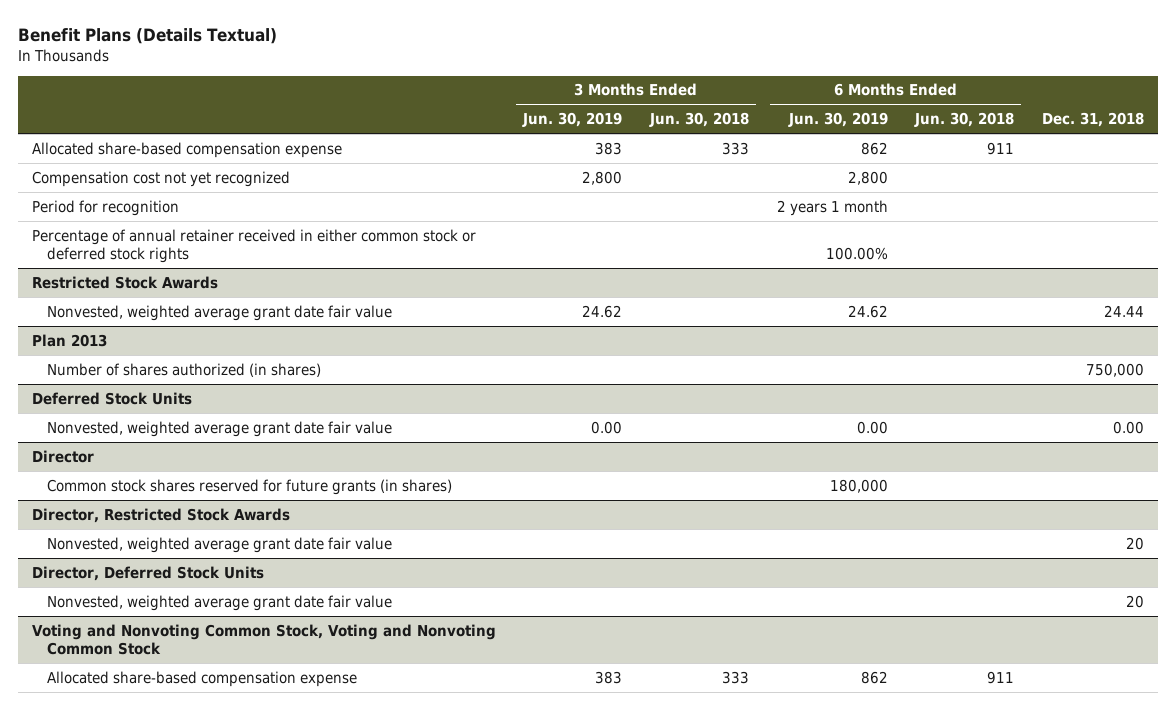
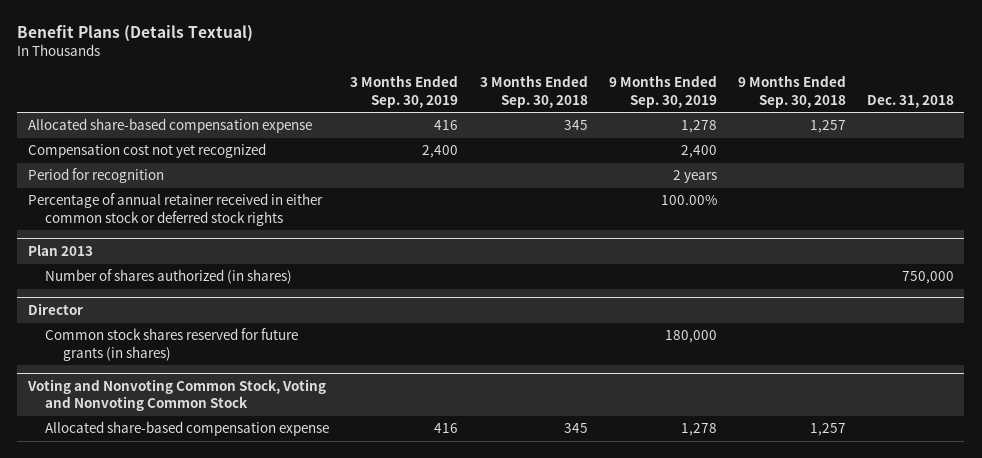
- | 3 Months Ended Jun. 30, 2019 | 3 Months Ended Jun. 30, 2018 | 6 Months Ended Jun. 30, 2019 | 6 Months Ended Jun. 30, 2018 | Dec. 31, 2018
+ | 3 Months Ended Sep. 30, 2019 | 3 Months Ended Sep. 30, 2018 | 9 Months Ended Sep. 30, 2019 | 9 Months Ended Sep. 30, 2018 | Dec. 31, 2018
- Restricted Stock Awards
- Nonvested, weighted average grant date fair value | 24.62 | | 24.62 | | 24.44
- Deferred Stock Units
- Nonvested, weighted average grant date fair value | 0.00 | | 0.00 | | 0.00
- Director, Restricted Stock Awards
- Nonvested, weighted average grant date fair value | | | | | 20
- Director, Deferred Stock Units
- Nonvested, weighted average grant date fair value | | | | | 20

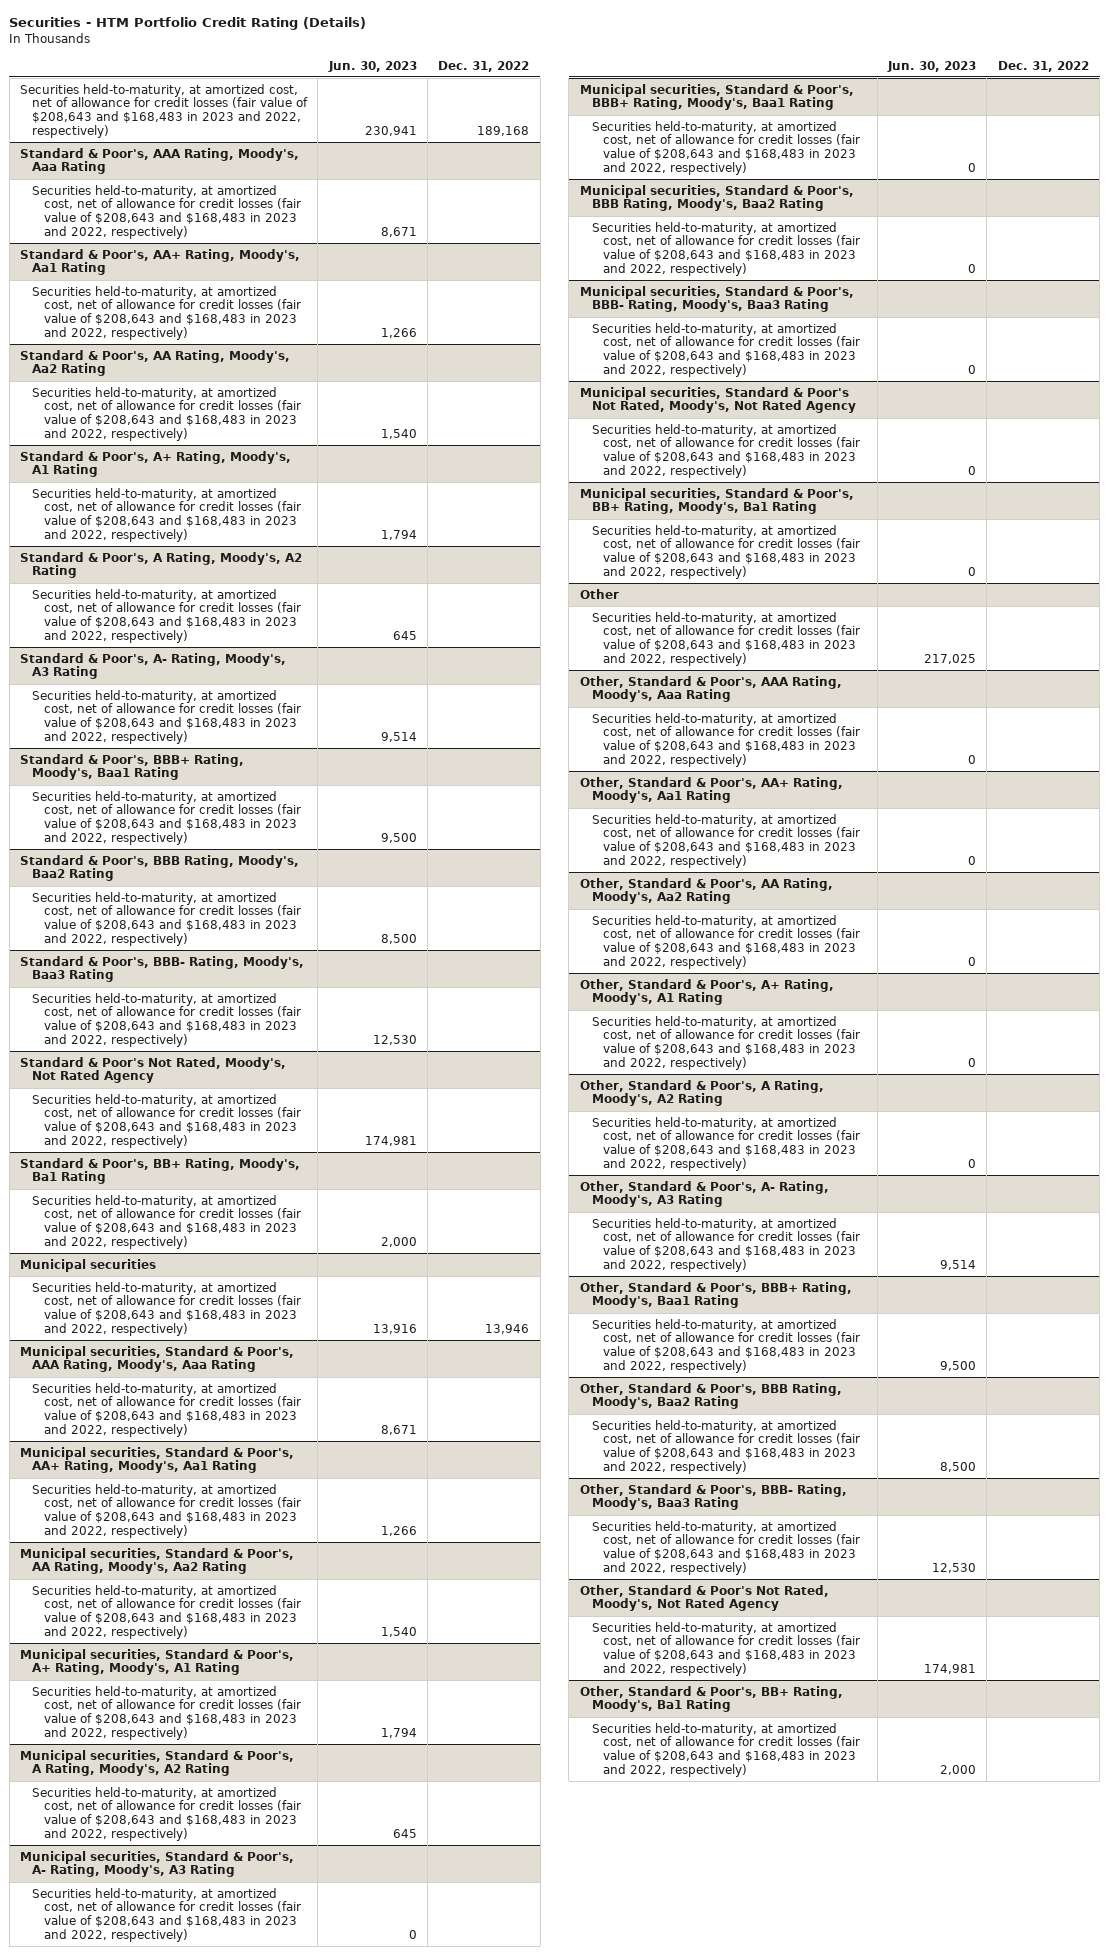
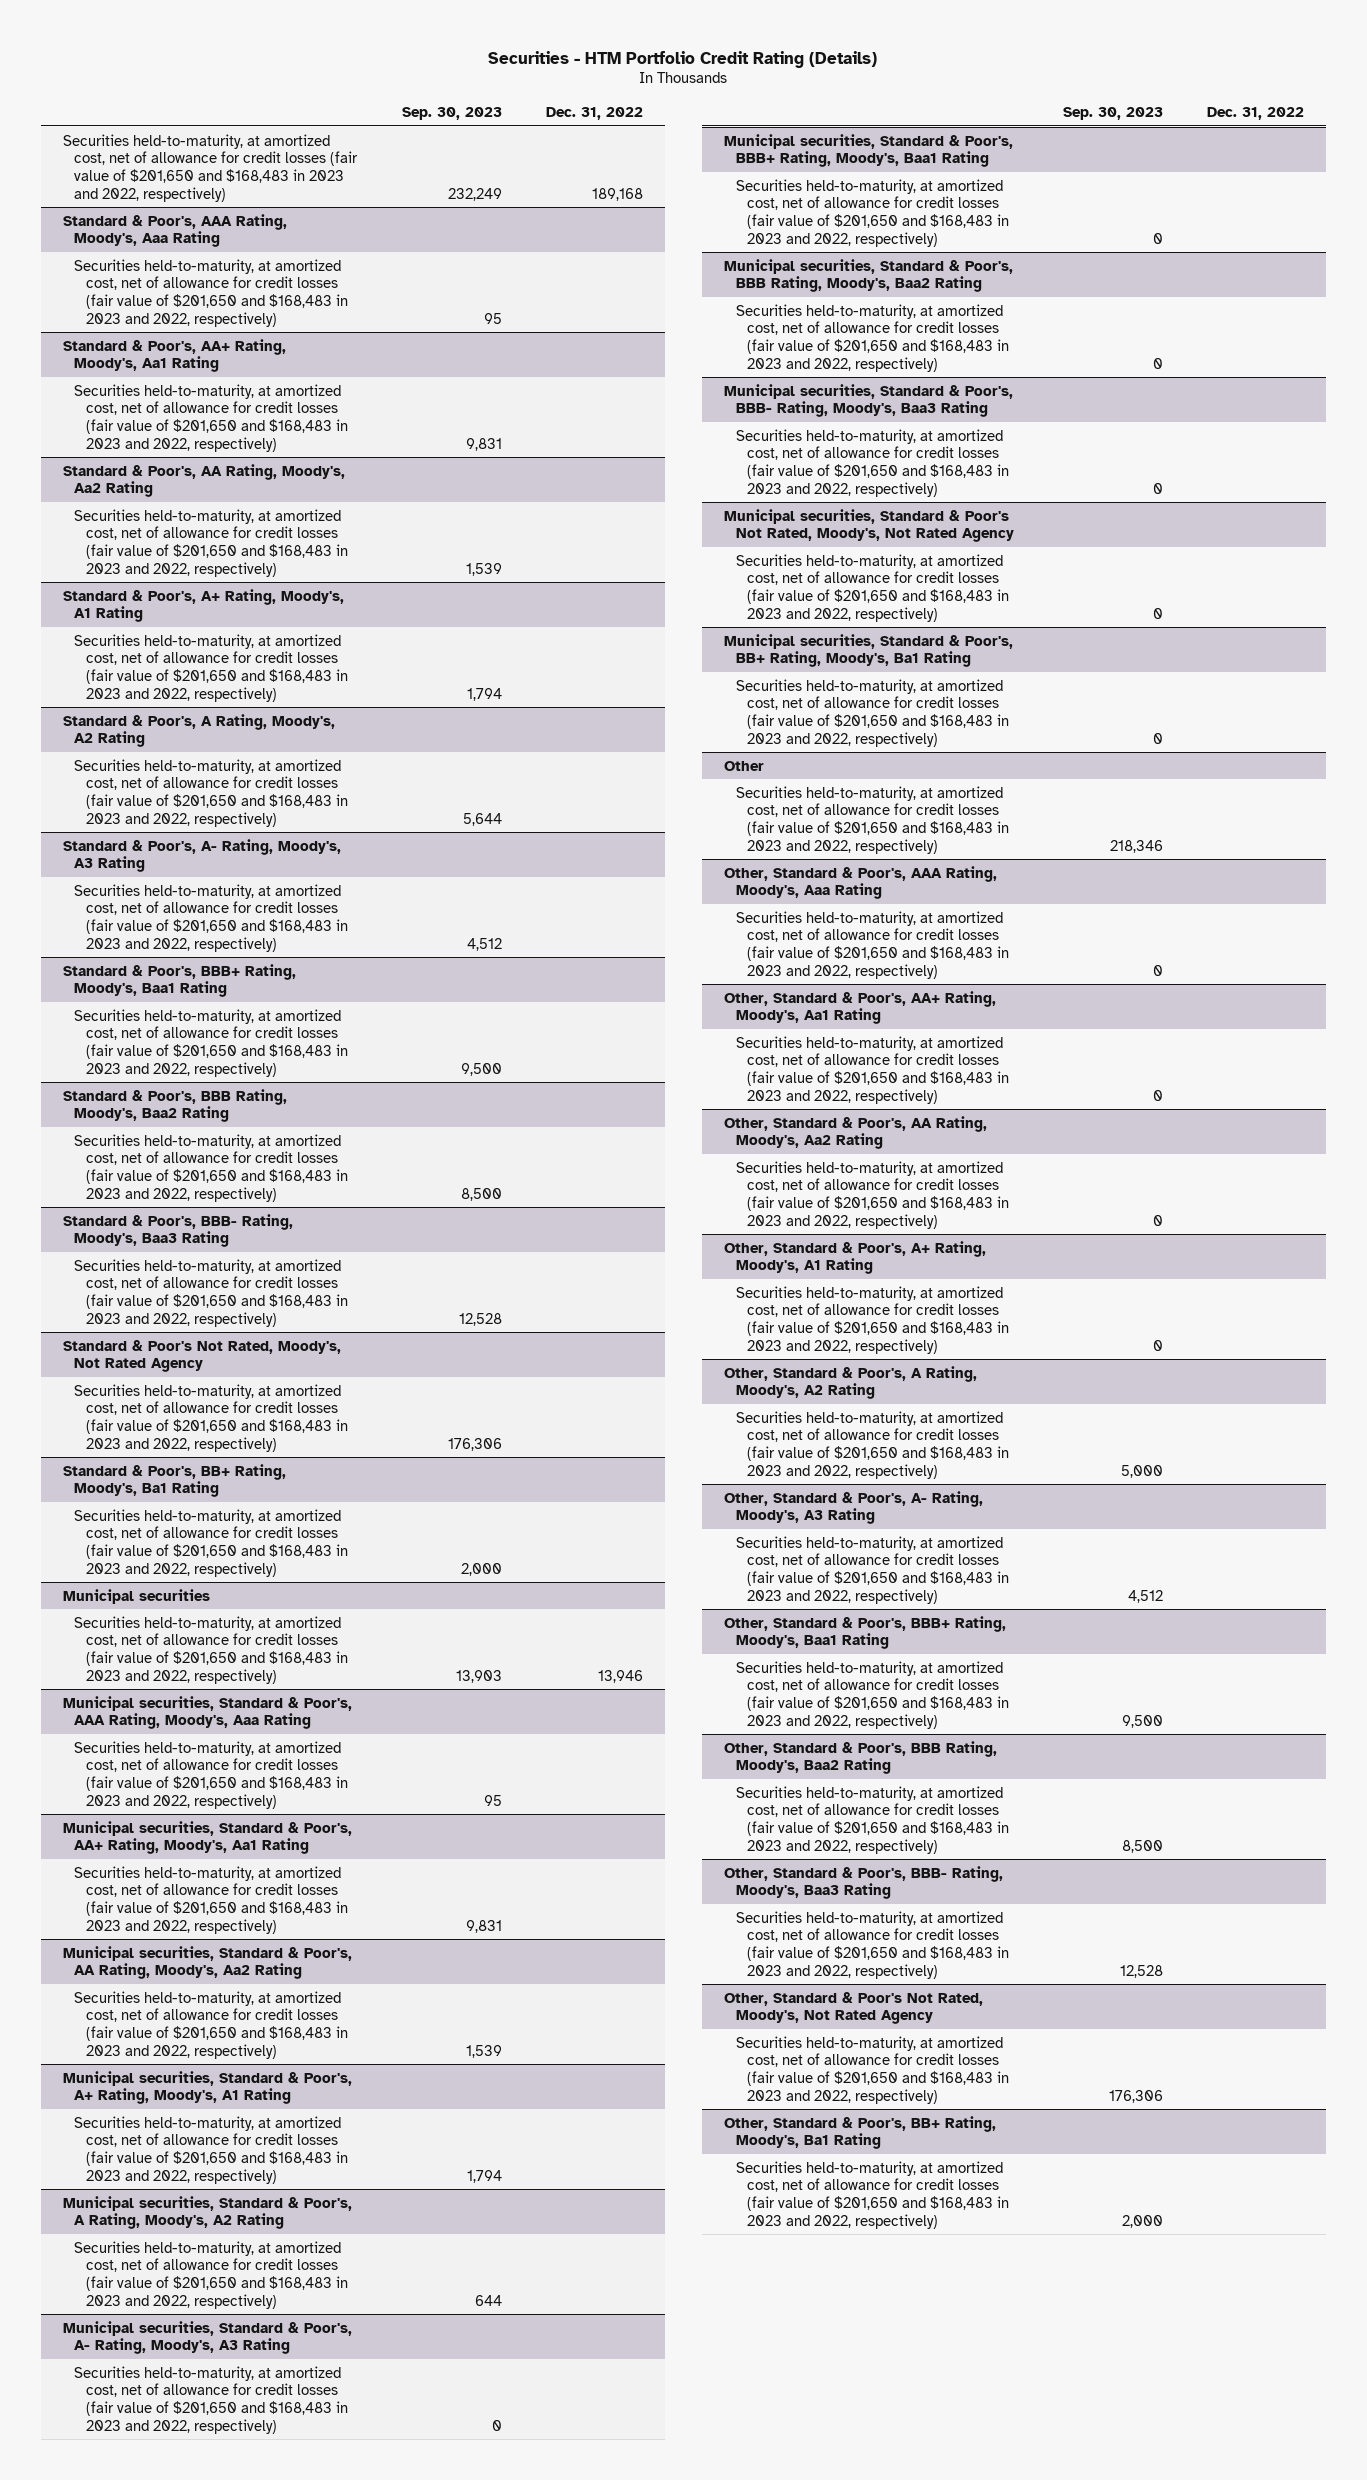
- | Jun. 30, 2023 | Dec. 31, 2022
+ | Sep. 30, 2023 | Dec. 31, 2022
- Securities held-to-maturity, at amortized cost, net of allowance for credit losses (fair value of $208,643 and $168,483 in 2023 and 2022, respectively) | 230,941 | 189,168
+ Securities held-to-maturity, at amortized cost, net of allowance for credit losses (fair value of $201,650 and $168,483 in 2023 and 2022, respectively) | 232,249 | 189,168
@ Standard & Poor's, AAA Rating, Moody's, Aaa Rating
- Securities held-to-maturity, at amortized cost, net of allowance for credit losses (fair value of $208,643 and $168,483 in 2023 and 2022, respectively) | 8,671 |
+ Securities held-to-maturity, at amortized cost, net of allowance for credit losses (fair value of $201,650 and $168,483 in 2023 and 2022, respectively) | 95 |
@ Standard & Poor's, AA+ Rating, Moody's, Aa1 Rating
- Securities held-to-maturity, at amortized cost, net of allowance for credit losses (fair value of $208,643 and $168,483 in 2023 and 2022, respectively) | 1,266 |
+ Securities held-to-maturity, at amortized cost, net of allowance for credit losses (fair value of $201,650 and $168,483 in 2023 and 2022, respectively) | 9,831 |
@ Standard & Poor's, AA Rating, Moody's, Aa2 Rating
- Securities held-to-maturity, at amortized cost, net of allowance for credit losses (fair value of $208,643 and $168,483 in 2023 and 2022, respectively) | 1,540 |
+ Securities held-to-maturity, at amortized cost, net of allowance for credit losses (fair value of $201,650 and $168,483 in 2023 and 2022, respectively) | 1,539 |
@ Standard & Poor's, A+ Rating, Moody's, A1 Rating
- Securities held-to-maturity, at amortized cost, net of allowance for credit losses (fair value of $208,643 and $168,483 in 2023 and 2022, respectively) | 1,794 |
+ Securities held-to-maturity, at amortized cost, net of allowance for credit losses (fair value of $201,650 and $168,483 in 2023 and 2022, respectively) | 1,794 |
@ Standard & Poor's, A Rating, Moody's, A2 Rating
- Securities held-to-maturity, at amortized cost, net of allowance for credit losses (fair value of $208,643 and $168,483 in 2023 and 2022, respectively) | 645 |
+ Securities held-to-maturity, at amortized cost, net of allowance for credit losses (fair value of $201,650 and $168,483 in 2023 and 2022, respectively) | 5,644 |
@ Standard & Poor's, A- Rating, Moody's, A3 Rating
- Securities held-to-maturity, at amortized cost, net of allowance for credit losses (fair value of $208,643 and $168,483 in 2023 and 2022, respectively) | 9,514 |
+ Securities held-to-maturity, at amortized cost, net of allowance for credit losses (fair value of $201,650 and $168,483 in 2023 and 2022, respectively) | 4,512 |
@ Standard & Poor's, BBB+ Rating, Moody's, Baa1 Rating
- Securities held-to-maturity, at amortized cost, net of allowance for credit losses (fair value of $208,643 and $168,483 in 2023 and 2022, respectively) | 9,500 |
+ Securities held-to-maturity, at amortized cost, net of allowance for credit losses (fair value of $201,650 and $168,483 in 2023 and 2022, respectively) | 9,500 |
@ Standard & Poor's, BBB Rating, Moody's, Baa2 Rating
- Securities held-to-maturity, at amortized cost, net of allowance for credit losses (fair value of $208,643 and $168,483 in 2023 and 2022, respectively) | 8,500 |
+ Securities held-to-maturity, at amortized cost, net of allowance for credit losses (fair value of $201,650 and $168,483 in 2023 and 2022, respectively) | 8,500 |
@ Standard & Poor's, BBB- Rating, Moody's, Baa3 Rating
- Securities held-to-maturity, at amortized cost, net of allowance for credit losses (fair value of $208,643 and $168,483 in 2023 and 2022, respectively) | 12,530 |
+ Securities held-to-maturity, at amortized cost, net of allowance for credit losses (fair value of $201,650 and $168,483 in 2023 and 2022, respectively) | 12,528 |
@ Standard & Poor's Not Rated, Moody's, Not Rated Agency
- Securities held-to-maturity, at amortized cost, net of allowance for credit losses (fair value of $208,643 and $168,483 in 2023 and 2022, respectively) | 174,981 |
+ Securities held-to-maturity, at amortized cost, net of allowance for credit losses (fair value of $201,650 and $168,483 in 2023 and 2022, respectively) | 176,306 |
@ Standard & Poor's, BB+ Rating, Moody's, Ba1 Rating
- Securities held-to-maturity, at amortized cost, net of allowance for credit losses (fair value of $208,643 and $168,483 in 2023 and 2022, respectively) | 2,000 |
+ Securities held-to-maturity, at amortized cost, net of allowance for credit losses (fair value of $201,650 and $168,483 in 2023 and 2022, respectively) | 2,000 |
@ Municipal securities
- Securities held-to-maturity, at amortized cost, net of allowance for credit losses (fair value of $208,643 and $168,483 in 2023 and 2022, respectively) | 13,916 | 13,946
+ Securities held-to-maturity, at amortized cost, net of allowance for credit losses (fair value of $201,650 and $168,483 in 2023 and 2022, respectively) | 13,903 | 13,946
@ Municipal securities, Standard & Poor's, AAA Rating, Moody's, Aaa Rating
- Securities held-to-maturity, at amortized cost, net of allowance for credit losses (fair value of $208,643 and $168,483 in 2023 and 2022, respectively) | 8,671 |
+ Securities held-to-maturity, at amortized cost, net of allowance for credit losses (fair value of $201,650 and $168,483 in 2023 and 2022, respectively) | 95 |
@ Municipal securities, Standard & Poor's, AA+ Rating, Moody's, Aa1 Rating
- Securities held-to-maturity, at amortized cost, net of allowance for credit losses (fair value of $208,643 and $168,483 in 2023 and 2022, respectively) | 1,266 |
+ Securities held-to-maturity, at amortized cost, net of allowance for credit losses (fair value of $201,650 and $168,483 in 2023 and 2022, respectively) | 9,831 |
@ Municipal securities, Standard & Poor's, AA Rating, Moody's, Aa2 Rating
- Securities held-to-maturity, at amortized cost, net of allowance for credit losses (fair value of $208,643 and $168,483 in 2023 and 2022, respectively) | 1,540 |
+ Securities held-to-maturity, at amortized cost, net of allowance for credit losses (fair value of $201,650 and $168,483 in 2023 and 2022, respectively) | 1,539 |
@ Municipal securities, Standard & Poor's, A+ Rating, Moody's, A1 Rating
- Securities held-to-maturity, at amortized cost, net of allowance for credit losses (fair value of $208,643 and $168,483 in 2023 and 2022, respectively) | 1,794 |
+ Securities held-to-maturity, at amortized cost, net of allowance for credit losses (fair value of $201,650 and $168,483 in 2023 and 2022, respectively) | 1,794 |
@ Municipal securities, Standard & Poor's, A Rating, Moody's, A2 Rating
- Securities held-to-maturity, at amortized cost, net of allowance for credit losses (fair value of $208,643 and $168,483 in 2023 and 2022, respectively) | 645 |
+ Securities held-to-maturity, at amortized cost, net of allowance for credit losses (fair value of $201,650 and $168,483 in 2023 and 2022, respectively) | 644 |
@ Municipal securities, Standard & Poor's, A- Rating, Moody's, A3 Rating
- Securities held-to-maturity, at amortized cost, net of allowance for credit losses (fair value of $208,643 and $168,483 in 2023 and 2022, respectively) | 0 |
+ Securities held-to-maturity, at amortized cost, net of allowance for credit losses (fair value of $201,650 and $168,483 in 2023 and 2022, respectively) | 0 |
@ Municipal securities, Standard & Poor's, BBB+ Rating, Moody's, Baa1 Rating
- Securities held-to-maturity, at amortized cost, net of allowance for credit losses (fair value of $208,643 and $168,483 in 2023 and 2022, respectively) | 0 |
+ Securities held-to-maturity, at amortized cost, net of allowance for credit losses (fair value of $201,650 and $168,483 in 2023 and 2022, respectively) | 0 |
@ Municipal securities, Standard & Poor's, BBB Rating, Moody's, Baa2 Rating
- Securities held-to-maturity, at amortized cost, net of allowance for credit losses (fair value of $208,643 and $168,483 in 2023 and 2022, respectively) | 0 |
+ Securities held-to-maturity, at amortized cost, net of allowance for credit losses (fair value of $201,650 and $168,483 in 2023 and 2022, respectively) | 0 |
@ Municipal securities, Standard & Poor's, BBB- Rating, Moody's, Baa3 Rating
- Securities held-to-maturity, at amortized cost, net of allowance for credit losses (fair value of $208,643 and $168,483 in 2023 and 2022, respectively) | 0 |
+ Securities held-to-maturity, at amortized cost, net of allowance for credit losses (fair value of $201,650 and $168,483 in 2023 and 2022, respectively) | 0 |
@ Municipal securities, Standard & Poor's Not Rated, Moody's, Not Rated Agency
- Securities held-to-maturity, at amortized cost, net of allowance for credit losses (fair value of $208,643 and $168,483 in 2023 and 2022, respectively) | 0 |
+ Securities held-to-maturity, at amortized cost, net of allowance for credit losses (fair value of $201,650 and $168,483 in 2023 and 2022, respectively) | 0 |
@ Municipal securities, Standard & Poor's, BB+ Rating, Moody's, Ba1 Rating
- Securities held-to-maturity, at amortized cost, net of allowance for credit losses (fair value of $208,643 and $168,483 in 2023 and 2022, respectively) | 0 |
+ Securities held-to-maturity, at amortized cost, net of allowance for credit losses (fair value of $201,650 and $168,483 in 2023 and 2022, respectively) | 0 |
@ Other
- Securities held-to-maturity, at amortized cost, net of allowance for credit losses (fair value of $208,643 and $168,483 in 2023 and 2022, respectively) | 217,025 |
+ Securities held-to-maturity, at amortized cost, net of allowance for credit losses (fair value of $201,650 and $168,483 in 2023 and 2022, respectively) | 218,346 |
@ Other, Standard & Poor's, AAA Rating, Moody's, Aaa Rating
- Securities held-to-maturity, at amortized cost, net of allowance for credit losses (fair value of $208,643 and $168,483 in 2023 and 2022, respectively) | 0 |
+ Securities held-to-maturity, at amortized cost, net of allowance for credit losses (fair value of $201,650 and $168,483 in 2023 and 2022, respectively) | 0 |
@ Other, Standard & Poor's, AA+ Rating, Moody's, Aa1 Rating
- Securities held-to-maturity, at amortized cost, net of allowance for credit losses (fair value of $208,643 and $168,483 in 2023 and 2022, respectively) | 0 |
+ Securities held-to-maturity, at amortized cost, net of allowance for credit losses (fair value of $201,650 and $168,483 in 2023 and 2022, respectively) | 0 |
@ Other, Standard & Poor's, AA Rating, Moody's, Aa2 Rating
- Securities held-to-maturity, at amortized cost, net of allowance for credit losses (fair value of $208,643 and $168,483 in 2023 and 2022, respectively) | 0 |
+ Securities held-to-maturity, at amortized cost, net of allowance for credit losses (fair value of $201,650 and $168,483 in 2023 and 2022, respectively) | 0 |
@ Other, Standard & Poor's, A+ Rating, Moody's, A1 Rating
- Securities held-to-maturity, at amortized cost, net of allowance for credit losses (fair value of $208,643 and $168,483 in 2023 and 2022, respectively) | 0 |
+ Securities held-to-maturity, at amortized cost, net of allowance for credit losses (fair value of $201,650 and $168,483 in 2023 and 2022, respectively) | 0 |
@ Other, Standard & Poor's, A Rating, Moody's, A2 Rating
- Securities held-to-maturity, at amortized cost, net of allowance for credit losses (fair value of $208,643 and $168,483 in 2023 and 2022, respectively) | 0 |
+ Securities held-to-maturity, at amortized cost, net of allowance for credit losses (fair value of $201,650 and $168,483 in 2023 and 2022, respectively) | 5,000 |
@ Other, Standard & Poor's, A- Rating, Moody's, A3 Rating
- Securities held-to-maturity, at amortized cost, net of allowance for credit losses (fair value of $208,643 and $168,483 in 2023 and 2022, respectively) | 9,514 |
+ Securities held-to-maturity, at amortized cost, net of allowance for credit losses (fair value of $201,650 and $168,483 in 2023 and 2022, respectively) | 4,512 |
@ Other, Standard & Poor's, BBB+ Rating, Moody's, Baa1 Rating
- Securities held-to-maturity, at amortized cost, net of allowance for credit losses (fair value of $208,643 and $168,483 in 2023 and 2022, respectively) | 9,500 |
+ Securities held-to-maturity, at amortized cost, net of allowance for credit losses (fair value of $201,650 and $168,483 in 2023 and 2022, respectively) | 9,500 |
@ Other, Standard & Poor's, BBB Rating, Moody's, Baa2 Rating
- Securities held-to-maturity, at amortized cost, net of allowance for credit losses (fair value of $208,643 and $168,483 in 2023 and 2022, respectively) | 8,500 |
+ Securities held-to-maturity, at amortized cost, net of allowance for credit losses (fair value of $201,650 and $168,483 in 2023 and 2022, respectively) | 8,500 |
@ Other, Standard & Poor's, BBB- Rating, Moody's, Baa3 Rating
- Securities held-to-maturity, at amortized cost, net of allowance for credit losses (fair value of $208,643 and $168,483 in 2023 and 2022, respectively) | 12,530 |
+ Securities held-to-maturity, at amortized cost, net of allowance for credit losses (fair value of $201,650 and $168,483 in 2023 and 2022, respectively) | 12,528 |
@ Other, Standard & Poor's Not Rated, Moody's, Not Rated Agency
- Securities held-to-maturity, at amortized cost, net of allowance for credit losses (fair value of $208,643 and $168,483 in 2023 and 2022, respectively) | 174,981 |
+ Securities held-to-maturity, at amortized cost, net of allowance for credit losses (fair value of $201,650 and $168,483 in 2023 and 2022, respectively) | 176,306 |
@ Other, Standard & Poor's, BB+ Rating, Moody's, Ba1 Rating
- Securities held-to-maturity, at amortized cost, net of allowance for credit losses (fair value of $208,643 and $168,483 in 2023 and 2022, respectively) | 2,000 |
+ Securities held-to-maturity, at amortized cost, net of allowance for credit losses (fair value of $201,650 and $168,483 in 2023 and 2022, respectively) | 2,000 |

